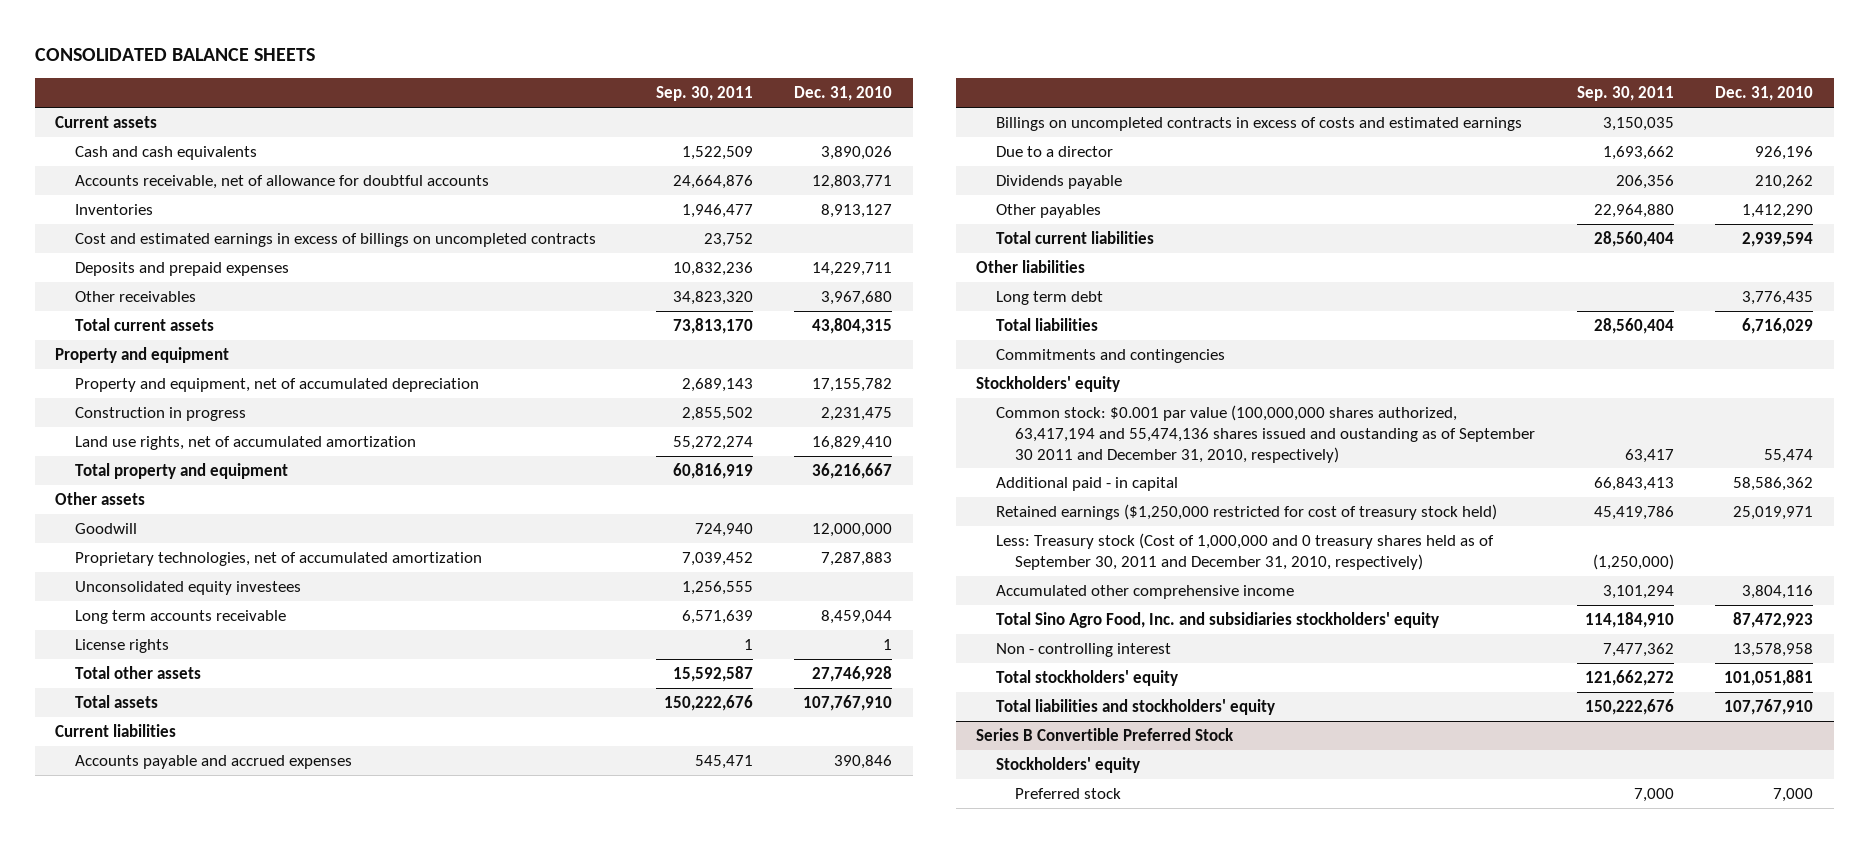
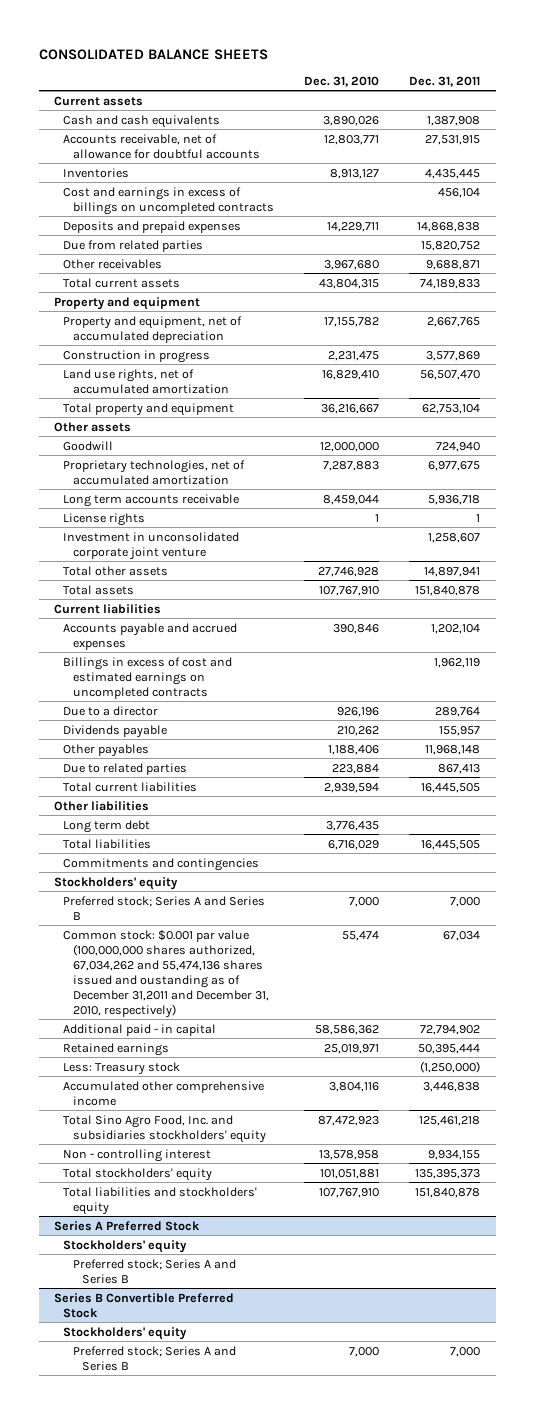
- | Sep. 30, 2011 | Dec. 31, 2010
+ | Dec. 31, 2010 | Dec. 31, 2011
- Cost and estimated earnings in excess of billings on uncompleted contracts | 23,752 |
+ Cost and earnings in excess of billings on uncompleted contracts | | 456,104
+ Due from related parties | | 15,820,752
- Unconsolidated equity investees | 1,256,555 |
+ Investment in unconsolidated corporate joint venture | | 1,258,607
- Billings on uncompleted contracts in excess of costs and estimated earnings | 3,150,035 |
+ Billings in excess of cost and estimated earnings on uncompleted contracts | | 1,962,119
- Other payables | 22,964,880 | 1,412,290
+ Other payables | 1,188,406 | 11,968,148
+ Due to related parties | 223,884 | 867,413
- Common stock: $0.001 par value (100,000,000 shares authorized, 63,417,194 and 55,474,136 shares issued and oustanding as of September 30 2011 and December 31, 2010, respectively) | 63,417 | 55,474
+ Preferred stock; Series A and Series B | 7,000 | 7,000
+ Common stock: $0.001 par value (100,000,000 shares authorized, 67,034,262 and 55,474,136 shares issued and oustanding as of December 31,2011 and December 31, 2010, respectively) | 55,474 | 67,034
- Retained earnings ($1,250,000 restricted for cost of treasury stock held) | 45,419,786 | 25,019,971
- Less: Treasury stock (Cost of 1,000,000 and 0 treasury shares held as of September 30, 2011 and December 31, 2010, respectively) | (1,250,000) |
+ Retained earnings | 25,019,971 | 50,395,444
+ Less: Treasury stock | | (1,250,000)
+ Series A Preferred Stock
+ Stockholders' equity
+ Preferred stock; Series A and Series B
@ Series B Convertible Preferred Stock
- Preferred stock | 7,000 | 7,000
+ Preferred stock; Series A and Series B | 7,000 | 7,000

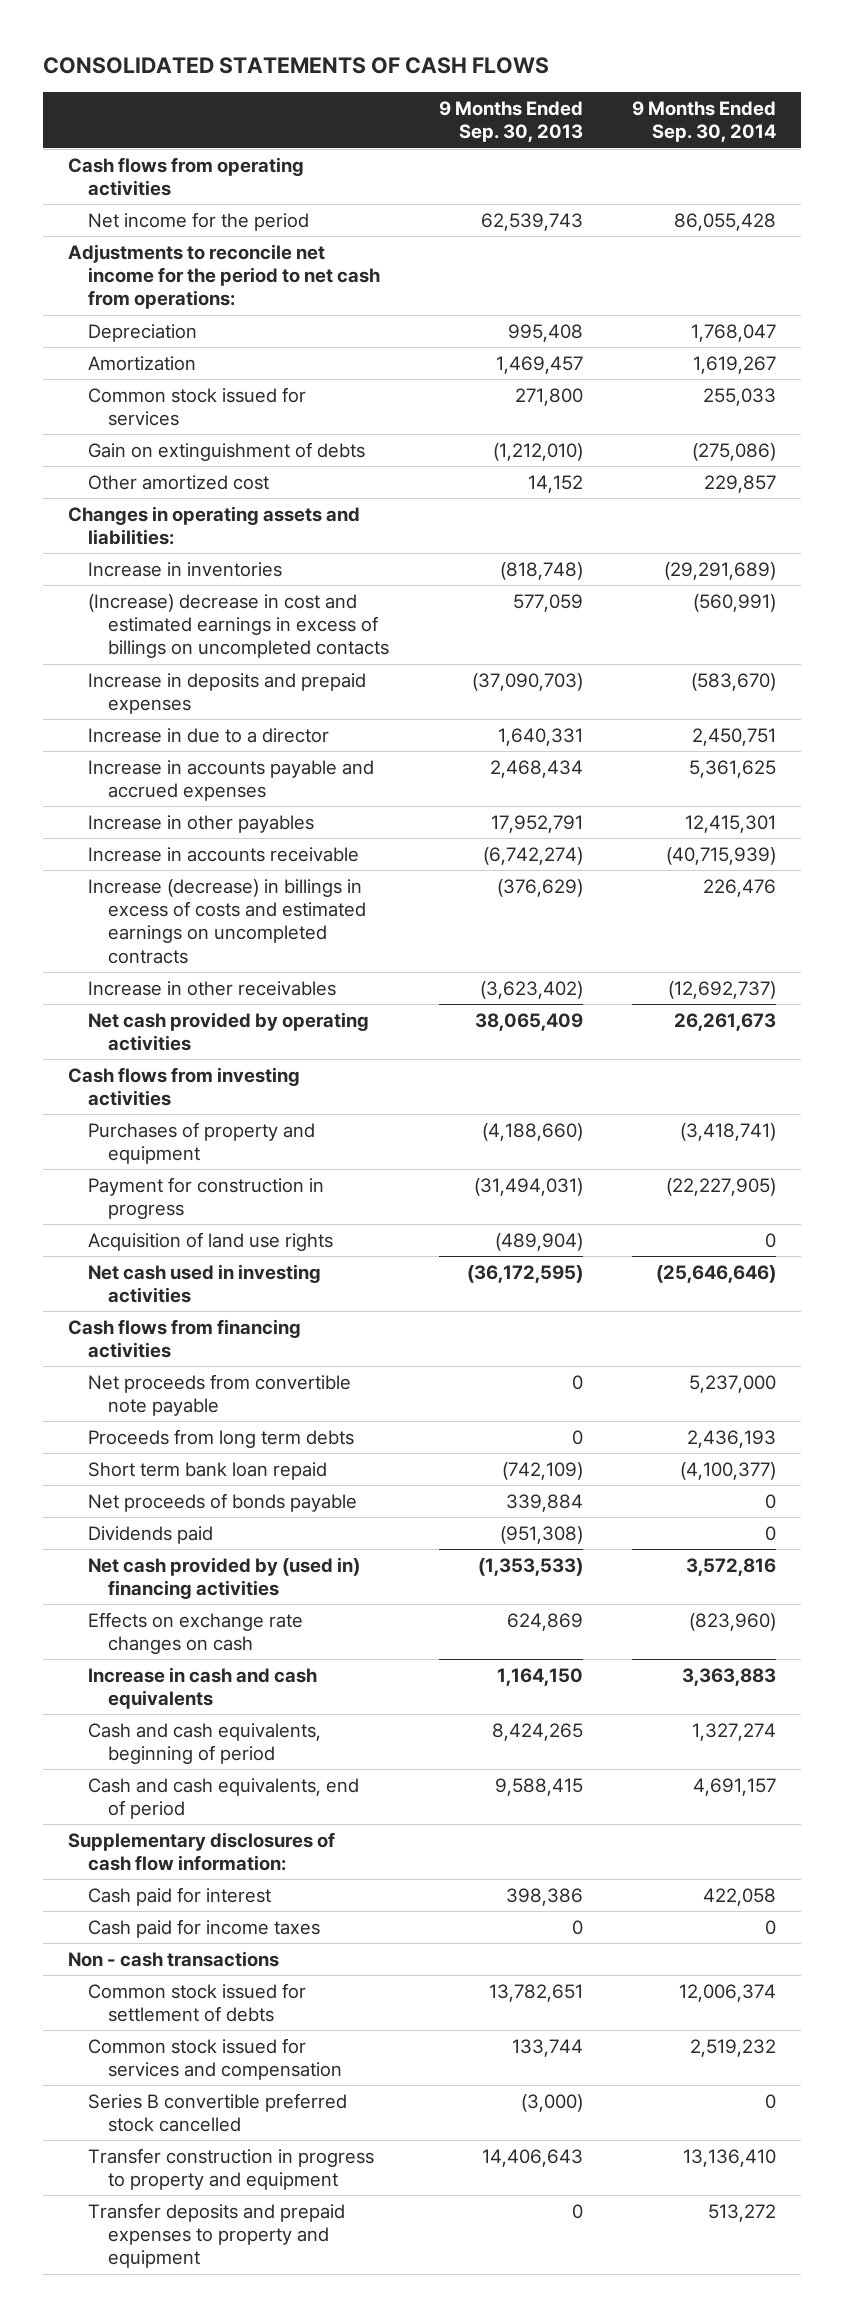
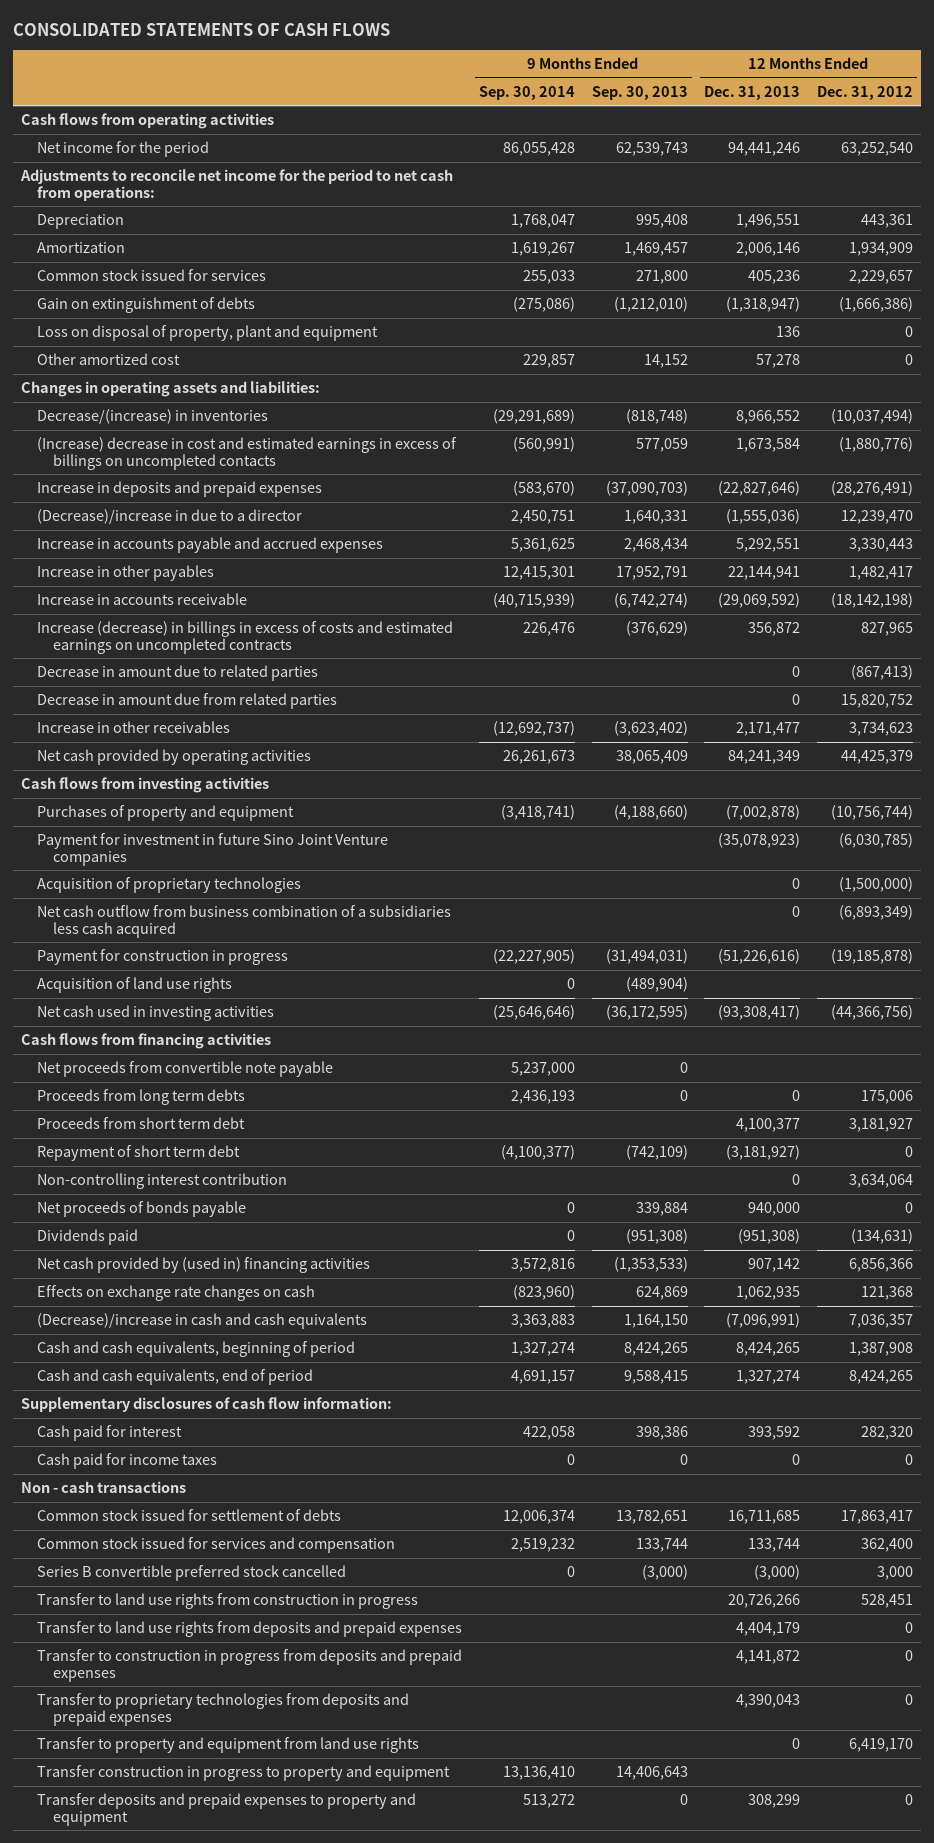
- | 9 Months Ended Sep. 30, 2013 | 9 Months Ended Sep. 30, 2014
+ | 9 Months Ended Sep. 30, 2014 | 9 Months Ended Sep. 30, 2013 | 12 Months Ended Dec. 31, 2013 | 12 Months Ended Dec. 31, 2012
+ Loss on disposal of property, plant and equipment | | | 136 | 0
- Increase in inventories | (818,748) | (29,291,689)
+ Decrease/(increase) in inventories | (29,291,689) | (818,748) | 8,966,552 | (10,037,494)
- Increase in due to a director | 1,640,331 | 2,450,751
+ (Decrease)/increase in due to a director | 2,450,751 | 1,640,331 | (1,555,036) | 12,239,470
+ Decrease in amount due to related parties | | | 0 | (867,413)
+ Decrease in amount due from related parties | | | 0 | 15,820,752
+ Payment for investment in future Sino Joint Venture companies | | | (35,078,923) | (6,030,785)
+ Acquisition of proprietary technologies | | | 0 | (1,500,000)
+ Net cash outflow from business combination of a subsidiaries less cash acquired | | | 0 | (6,893,349)
- Short term bank loan repaid | (742,109) | (4,100,377)
+ Proceeds from short term debt | | | 4,100,377 | 3,181,927
+ Repayment of short term debt | (4,100,377) | (742,109) | (3,181,927) | 0
+ Non-controlling interest contribution | | | 0 | 3,634,064
- Increase in cash and cash equivalents | 1,164,150 | 3,363,883
+ (Decrease)/increase in cash and cash equivalents | 3,363,883 | 1,164,150 | (7,096,991) | 7,036,357
+ Transfer to land use rights from construction in progress | | | 20,726,266 | 528,451
+ Transfer to land use rights from deposits and prepaid expenses | | | 4,404,179 | 0
+ Transfer to construction in progress from deposits and prepaid expenses | | | 4,141,872 | 0
+ Transfer to proprietary technologies from deposits and prepaid expenses | | | 4,390,043 | 0
+ Transfer to property and equipment from land use rights | | | 0 | 6,419,170

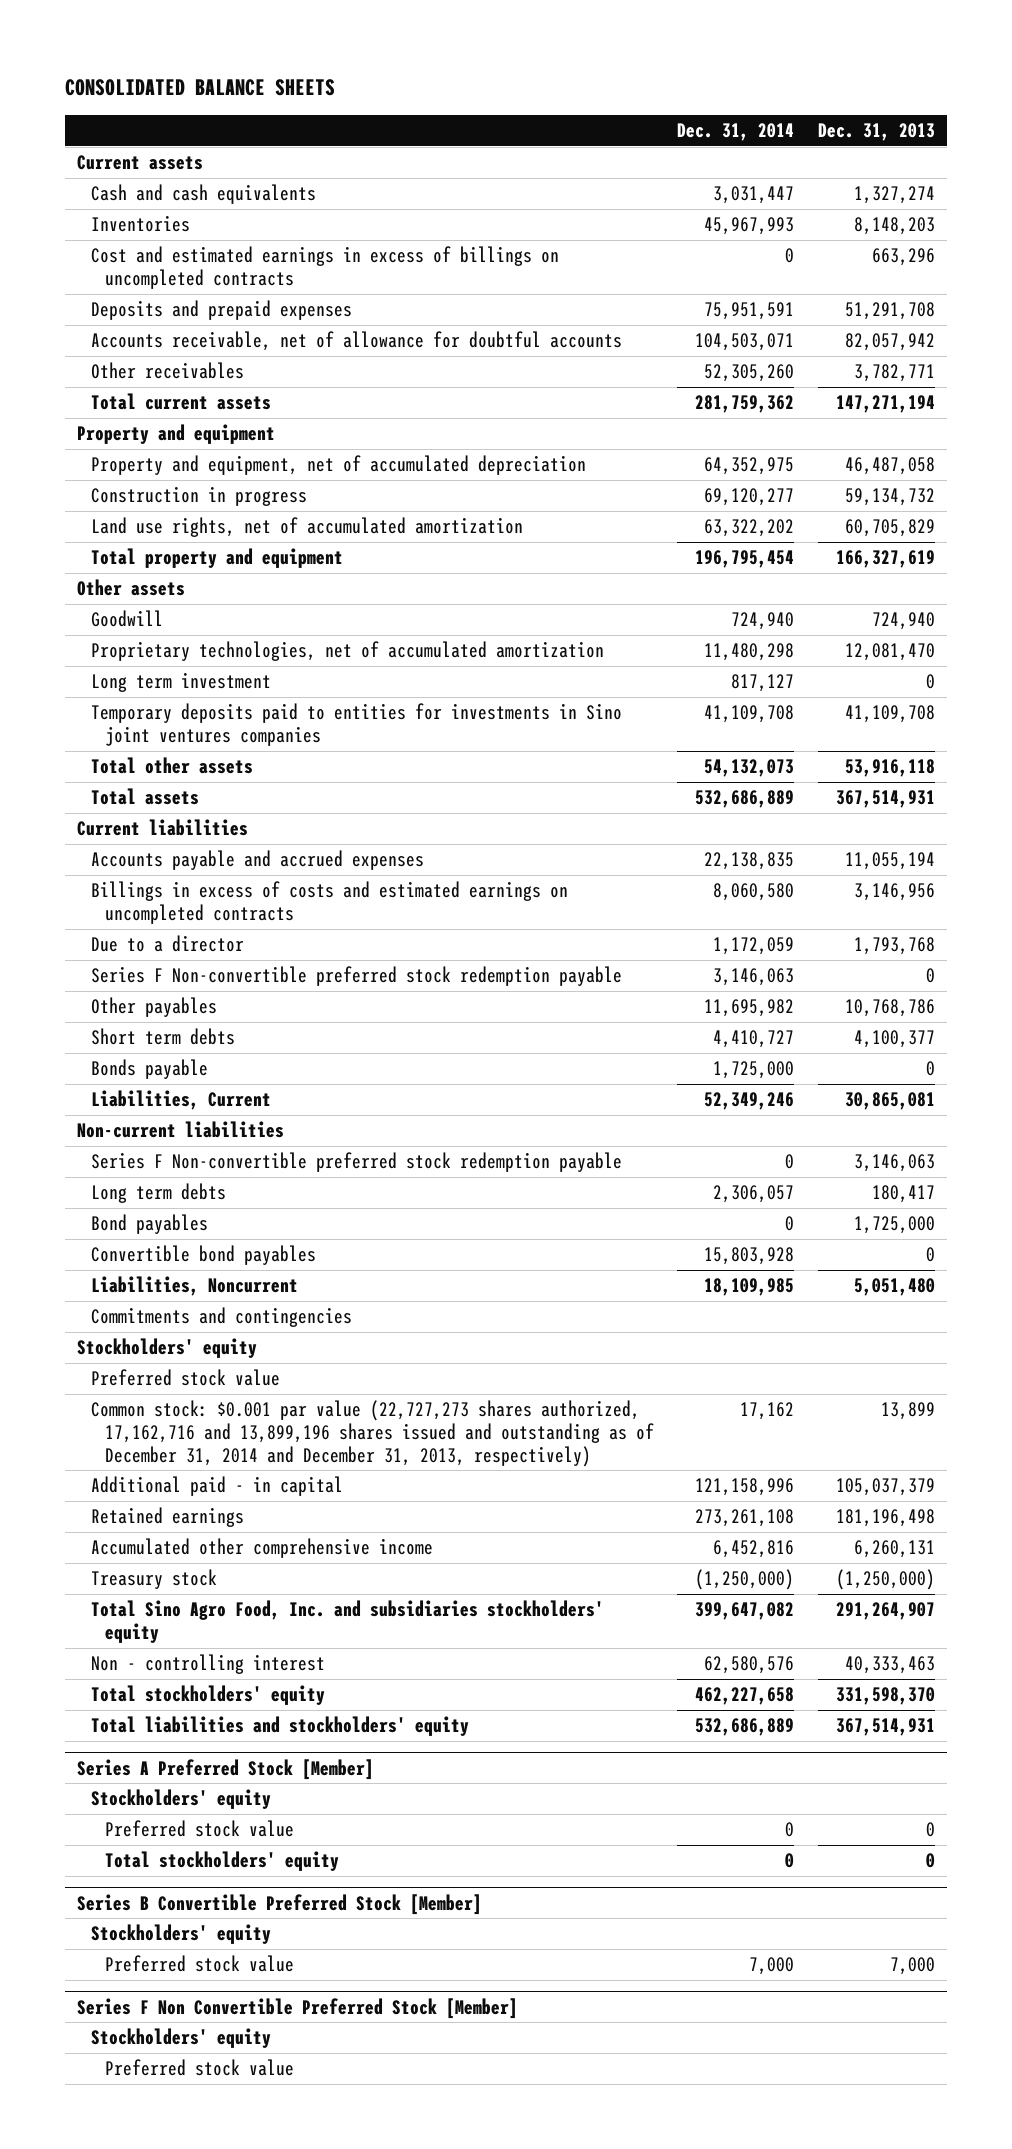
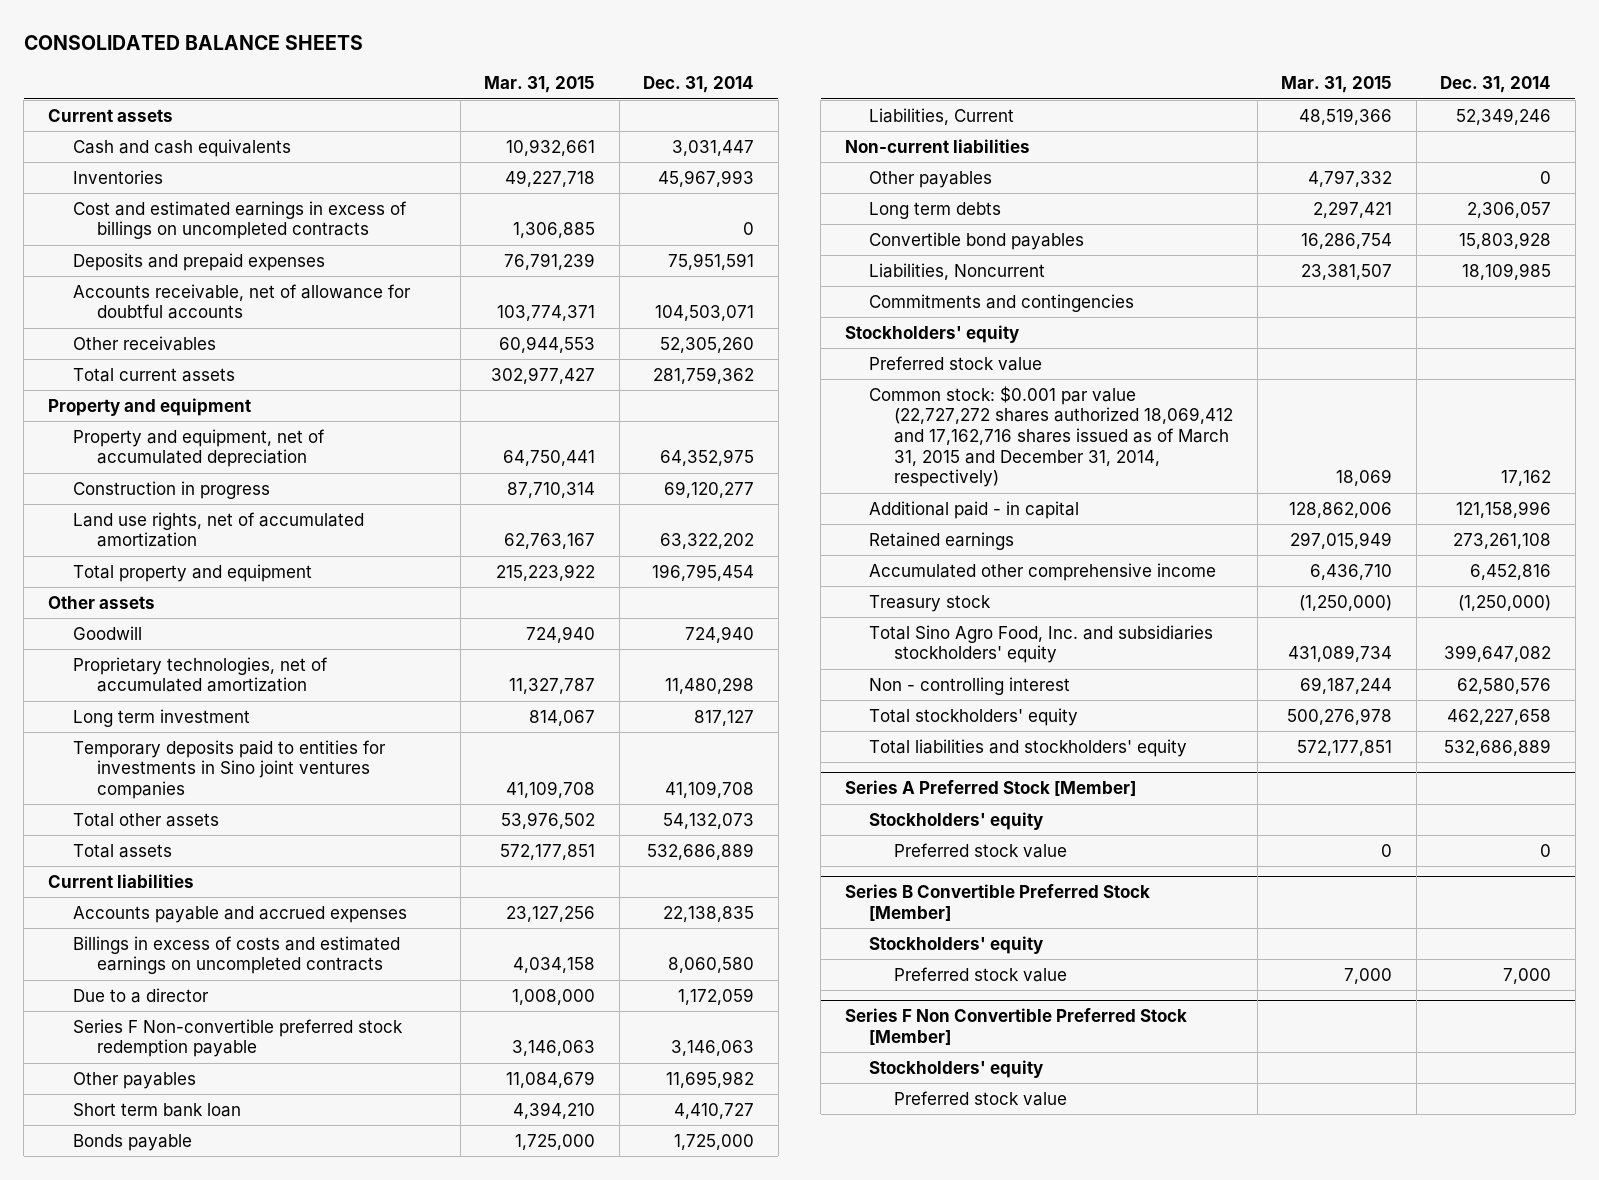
- | Dec. 31, 2014 | Dec. 31, 2013
+ | Mar. 31, 2015 | Dec. 31, 2014
- Short term debts | 4,410,727 | 4,100,377
+ Short term bank loan | 4,394,210 | 4,410,727
- Series F Non-convertible preferred stock redemption payable | 0 | 3,146,063
+ Other payables | 4,797,332 | 0
- Bond payables | 0 | 1,725,000
- Common stock: $0.001 par value (22,727,273 shares authorized, 17,162,716 and 13,899,196 shares issued and outstanding as of December 31, 2014 and December 31, 2013, respectively) | 17,162 | 13,899
+ Common stock: $0.001 par value (22,727,272 shares authorized 18,069,412 and 17,162,716 shares issued as of March 31, 2015 and December 31, 2014, respectively) | 18,069 | 17,162
@ Series A Preferred Stock [Member]
- Total stockholders' equity | 0 | 0

